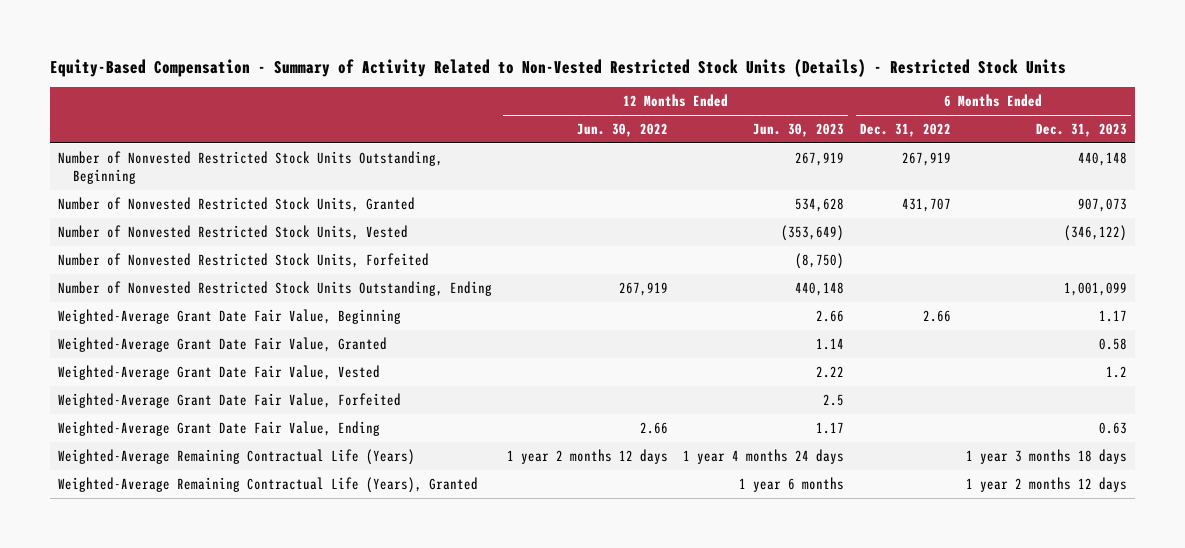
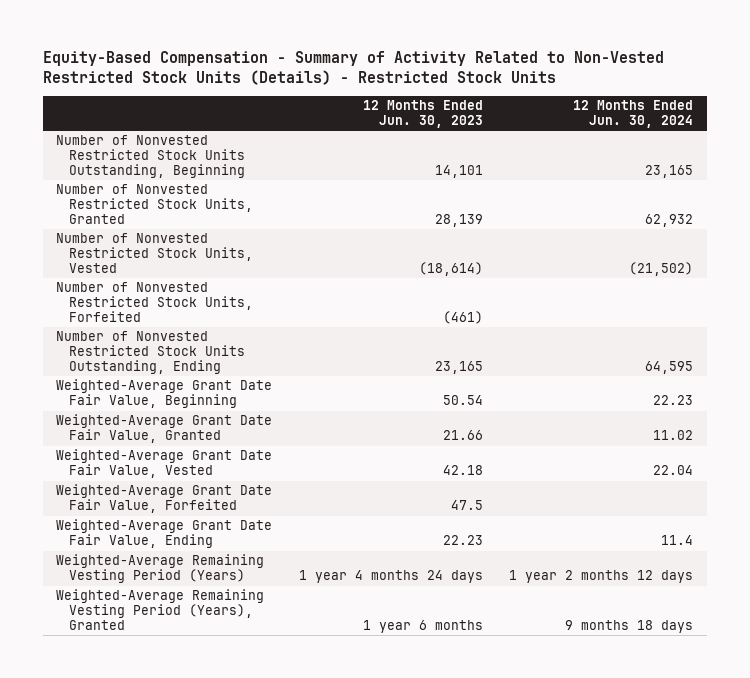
- | 12 Months Ended Jun. 30, 2022 | 12 Months Ended Jun. 30, 2023 | 6 Months Ended Dec. 31, 2022 | 6 Months Ended Dec. 31, 2023
+ | 12 Months Ended Jun. 30, 2023 | 12 Months Ended Jun. 30, 2024
- Number of Nonvested Restricted Stock Units Outstanding, Beginning | | 267,919 | 267,919 | 440,148
- Number of Nonvested Restricted Stock Units, Granted | | 534,628 | 431,707 | 907,073
- Number of Nonvested Restricted Stock Units, Vested | | (353,649) | | (346,122)
- Number of Nonvested Restricted Stock Units, Forfeited | | (8,750) | |
- Number of Nonvested Restricted Stock Units Outstanding, Ending | 267,919 | 440,148 | | 1,001,099
- Weighted-Average Grant Date Fair Value, Beginning | | 2.66 | 2.66 | 1.17
- Weighted-Average Grant Date Fair Value, Granted | | 1.14 | | 0.58
- Weighted-Average Grant Date Fair Value, Vested | | 2.22 | | 1.2
- Weighted-Average Grant Date Fair Value, Forfeited | | 2.5 | |
- Weighted-Average Grant Date Fair Value, Ending | 2.66 | 1.17 | | 0.63
- Weighted-Average Remaining Contractual Life (Years) | 1 year 2 months 12 days | 1 year 4 months 24 days | | 1 year 3 months 18 days
- Weighted-Average Remaining Contractual Life (Years), Granted | | 1 year 6 months | | 1 year 2 months 12 days
+ Number of Nonvested Restricted Stock Units Outstanding, Beginning | 14,101 | 23,165
+ Number of Nonvested Restricted Stock Units, Granted | 28,139 | 62,932
+ Number of Nonvested Restricted Stock Units, Vested | (18,614) | (21,502)
+ Number of Nonvested Restricted Stock Units, Forfeited | (461) |
+ Number of Nonvested Restricted Stock Units Outstanding, Ending | 23,165 | 64,595
+ Weighted-Average Grant Date Fair Value, Beginning | 50.54 | 22.23
+ Weighted-Average Grant Date Fair Value, Granted | 21.66 | 11.02
+ Weighted-Average Grant Date Fair Value, Vested | 42.18 | 22.04
+ Weighted-Average Grant Date Fair Value, Forfeited | 47.5 |
+ Weighted-Average Grant Date Fair Value, Ending | 22.23 | 11.4
+ Weighted-Average Remaining Vesting Period (Years) | 1 year 4 months 24 days | 1 year 2 months 12 days
+ Weighted-Average Remaining Vesting Period (Years), Granted | 1 year 6 months | 9 months 18 days

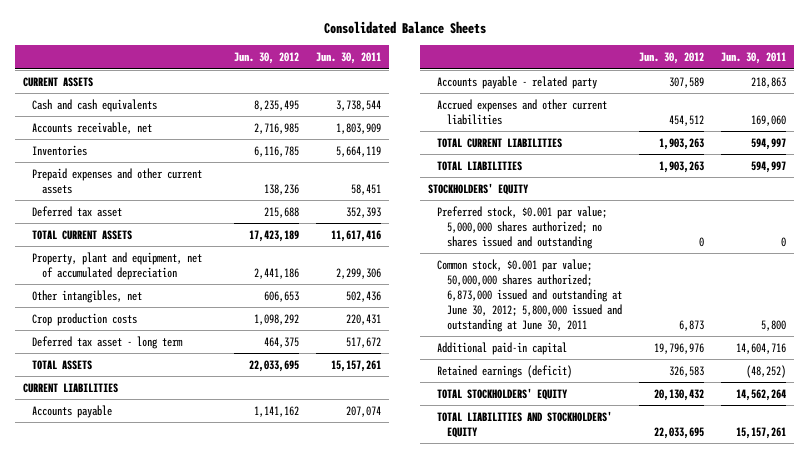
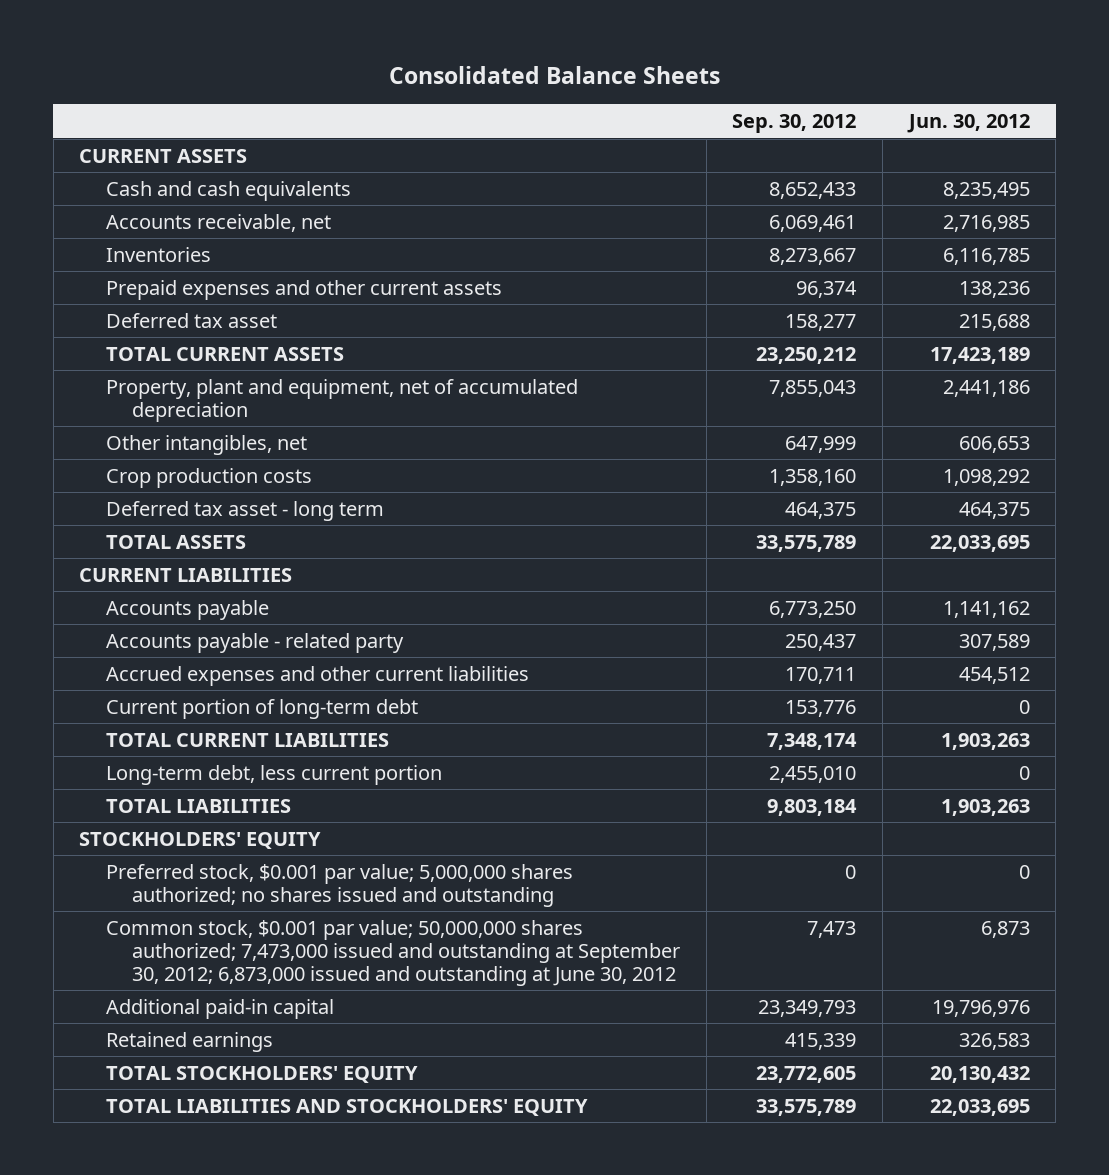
- | Jun. 30, 2012 | Jun. 30, 2011
+ | Sep. 30, 2012 | Jun. 30, 2012
+ Current portion of long-term debt | 153,776 | 0
+ Long-term debt, less current portion | 2,455,010 | 0
- Common stock, $0.001 par value; 50,000,000 shares authorized; 6,873,000 issued and outstanding at June 30, 2012; 5,800,000 issued and outstanding at June 30, 2011 | 6,873 | 5,800
+ Common stock, $0.001 par value; 50,000,000 shares authorized; 7,473,000 issued and outstanding at September 30, 2012; 6,873,000 issued and outstanding at June 30, 2012 | 7,473 | 6,873
- Retained earnings (deficit) | 326,583 | (48,252)
+ Retained earnings | 415,339 | 326,583

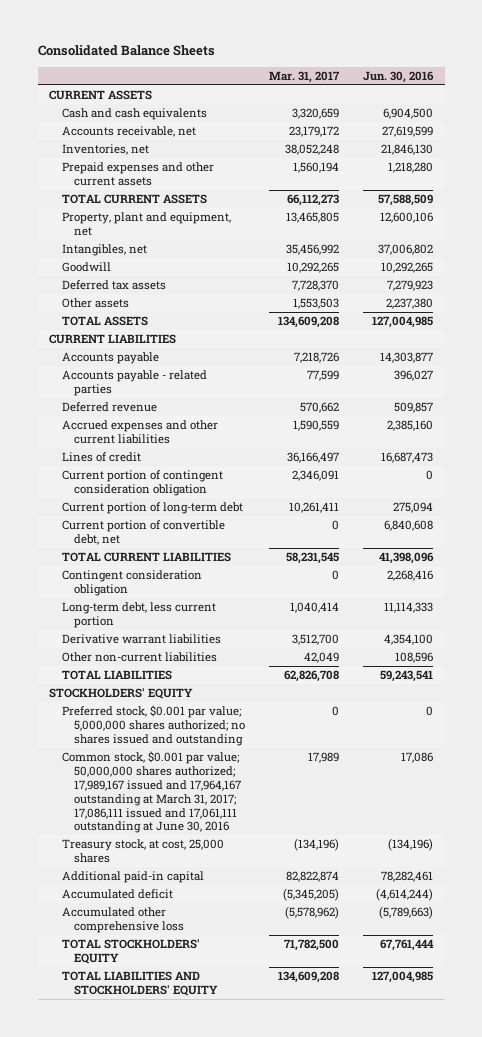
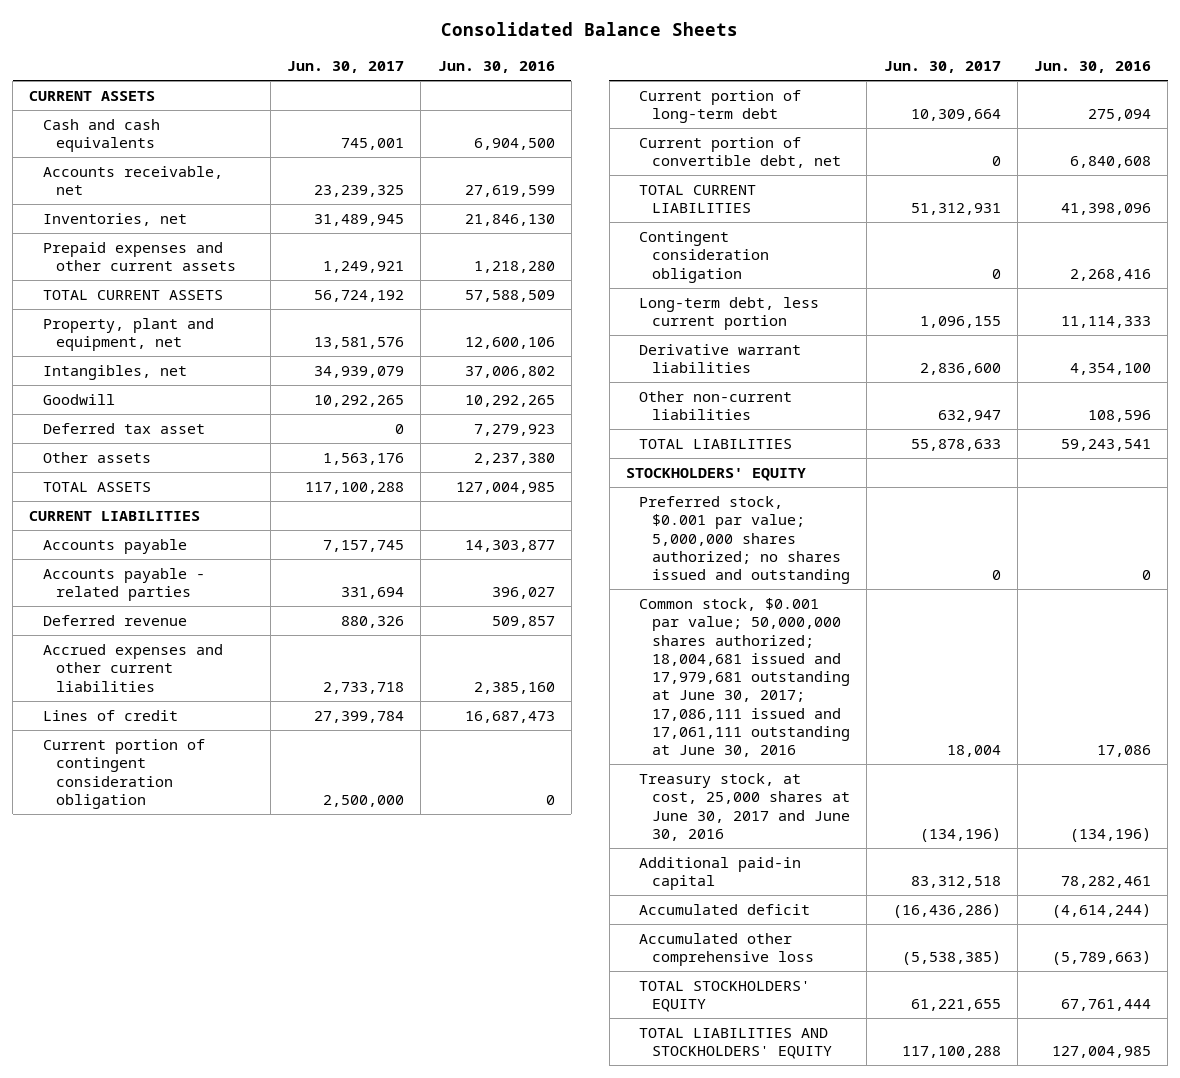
- | Mar. 31, 2017 | Jun. 30, 2016
+ | Jun. 30, 2017 | Jun. 30, 2016
- Deferred tax assets | 7,728,370 | 7,279,923
+ Deferred tax asset | 0 | 7,279,923
- Common stock, $0.001 par value; 50,000,000 shares authorized; 17,989,167 issued and 17,964,167 outstanding at March 31, 2017; 17,086,111 issued and 17,061,111 outstanding at June 30, 2016 | 17,989 | 17,086
- Treasury stock, at cost, 25,000 shares | (134,196) | (134,196)
+ Common stock, $0.001 par value; 50,000,000 shares authorized; 18,004,681 issued and 17,979,681 outstanding at June 30, 2017; 17,086,111 issued and 17,061,111 outstanding at June 30, 2016 | 18,004 | 17,086
+ Treasury stock, at cost, 25,000 shares at June 30, 2017 and June 30, 2016 | (134,196) | (134,196)

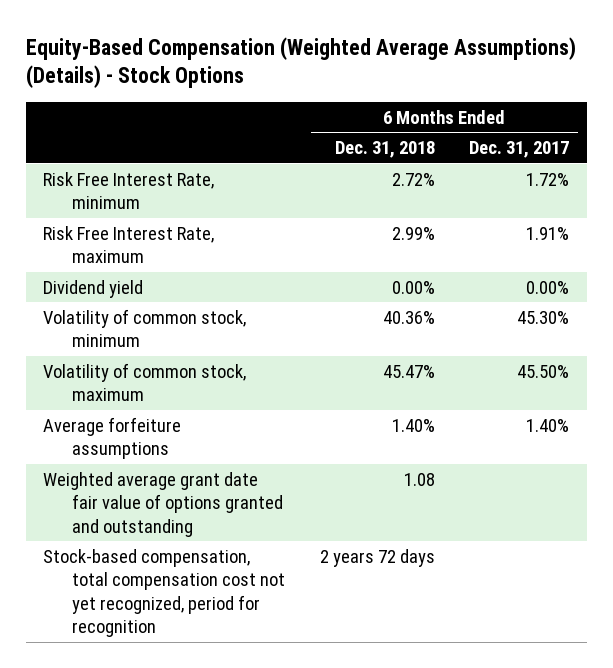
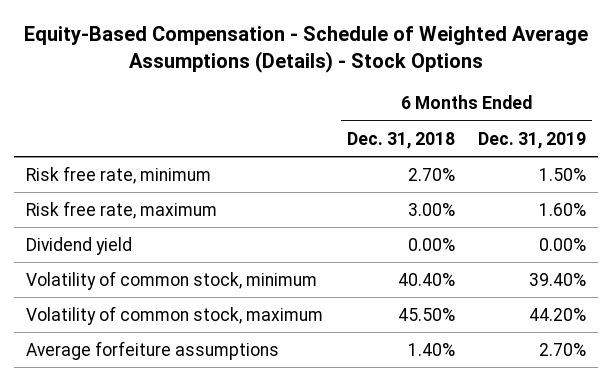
- Equity-Based Compensation (Weighted Average Assumptions) (Details) - Stock Options
+ Equity-Based Compensation - Schedule of Weighted Average Assumptions (Details) - Stock Options
- | 6 Months Ended Dec. 31, 2018 | 6 Months Ended Dec. 31, 2017
+ | 6 Months Ended Dec. 31, 2018 | 6 Months Ended Dec. 31, 2019
- Risk Free Interest Rate, minimum | 2.72% | 1.72%
- Risk Free Interest Rate, maximum | 2.99% | 1.91%
+ Risk free rate, minimum | 2.70% | 1.50%
+ Risk free rate, maximum | 3.00% | 1.60%
- Volatility of common stock, minimum | 40.36% | 45.30%
- Volatility of common stock, maximum | 45.47% | 45.50%
+ Volatility of common stock, minimum | 40.40% | 39.40%
+ Volatility of common stock, maximum | 45.50% | 44.20%
- Weighted average grant date fair value of options granted and outstanding | 1.08 |
- Stock-based compensation, total compensation cost not yet recognized, period for recognition | 2 years 72 days |

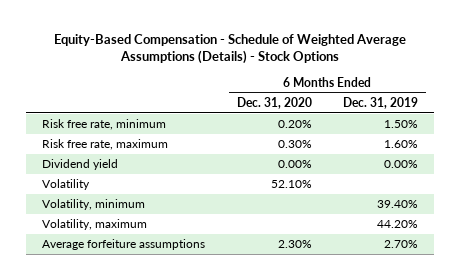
- | 6 Months Ended Dec. 31, 2018 | 6 Months Ended Dec. 31, 2019
+ | 6 Months Ended Dec. 31, 2020 | 6 Months Ended Dec. 31, 2019
- Volatility of common stock, minimum | 40.40% | 39.40%
- Volatility of common stock, maximum | 45.50% | 44.20%
+ Volatility | 52.10% |
+ Volatility, minimum | | 39.40%
+ Volatility, maximum | | 44.20%

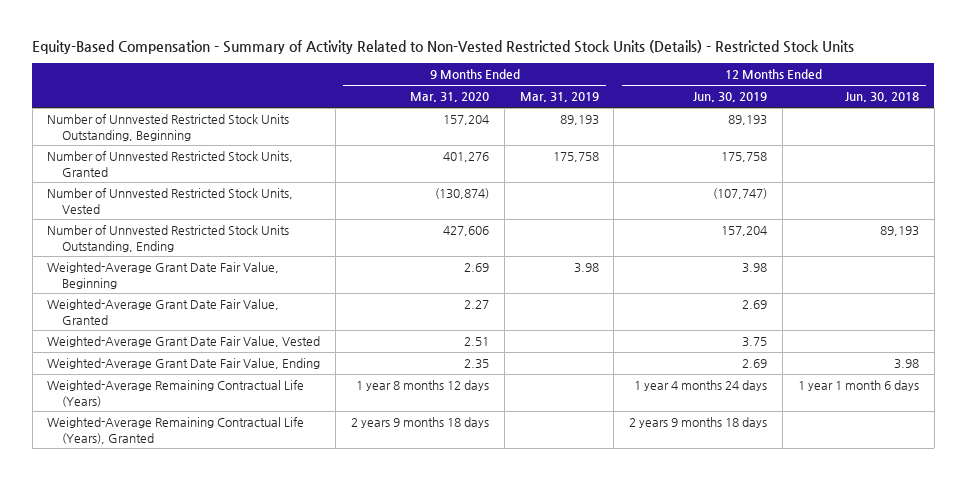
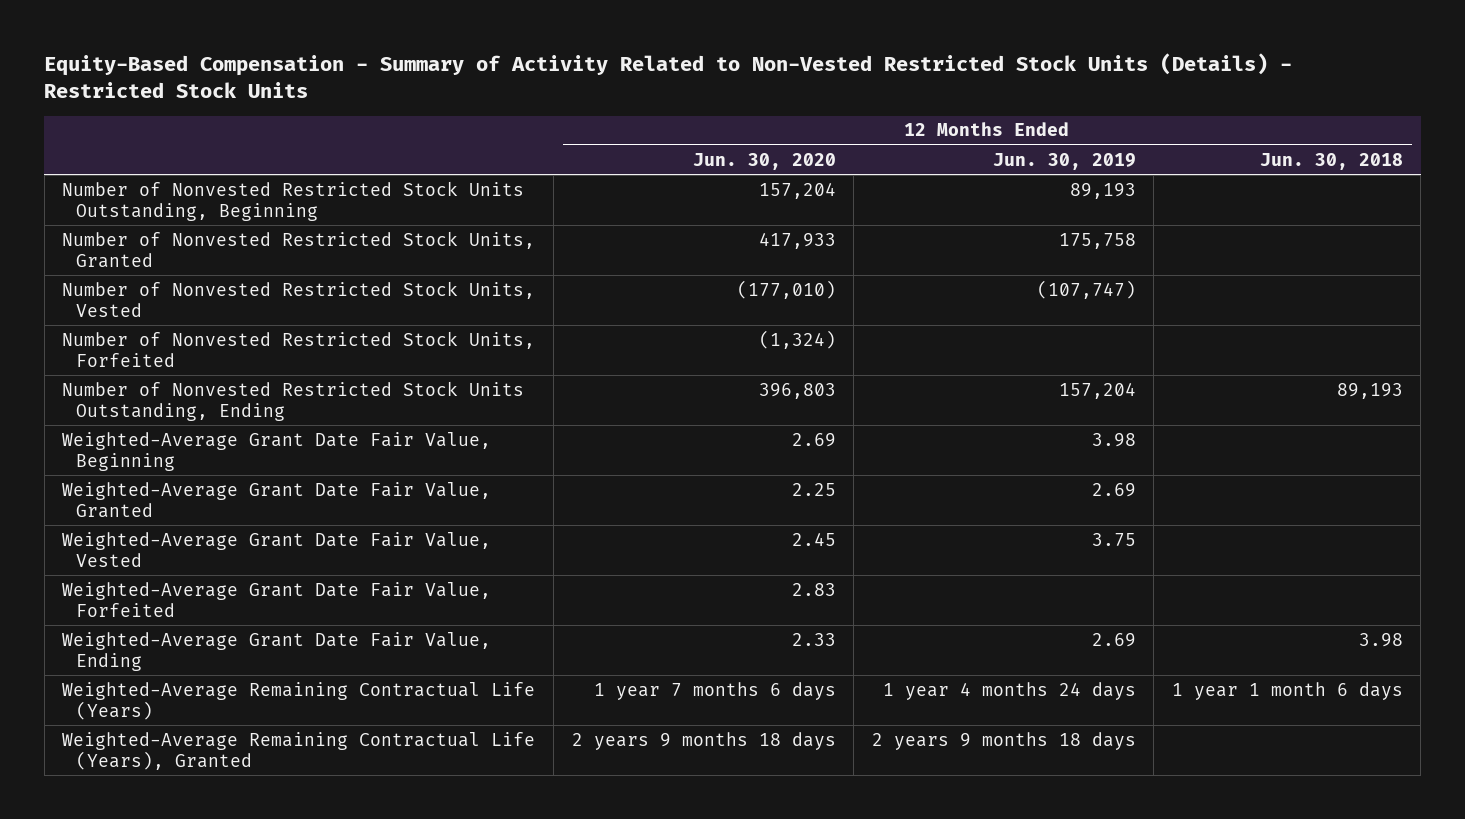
- | 9 Months Ended Mar. 31, 2020 | 9 Months Ended Mar. 31, 2019 | 12 Months Ended Jun. 30, 2019 | 12 Months Ended Jun. 30, 2018
+ | 12 Months Ended Jun. 30, 2020 | 12 Months Ended Jun. 30, 2019 | 12 Months Ended Jun. 30, 2018
- Number of Unnvested Restricted Stock Units Outstanding, Beginning | 157,204 | 89,193 | 89,193 |
- Number of Unnvested Restricted Stock Units, Granted | 401,276 | 175,758 | 175,758 |
- Number of Unnvested Restricted Stock Units, Vested | (130,874) | | (107,747) |
- Number of Unnvested Restricted Stock Units Outstanding, Ending | 427,606 | | 157,204 | 89,193
+ Number of Nonvested Restricted Stock Units Outstanding, Beginning | 157,204 | 89,193 |
+ Number of Nonvested Restricted Stock Units, Granted | 417,933 | 175,758 |
+ Number of Nonvested Restricted Stock Units, Vested | (177,010) | (107,747) |
+ Number of Nonvested Restricted Stock Units, Forfeited | (1,324) | |
+ Number of Nonvested Restricted Stock Units Outstanding, Ending | 396,803 | 157,204 | 89,193
+ Weighted-Average Grant Date Fair Value, Forfeited | 2.83 | |

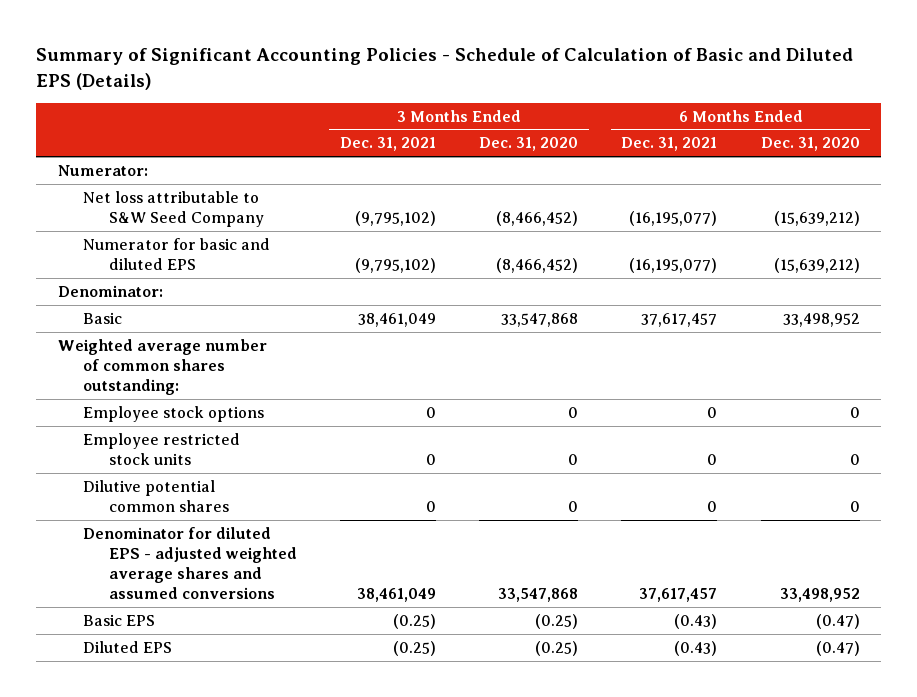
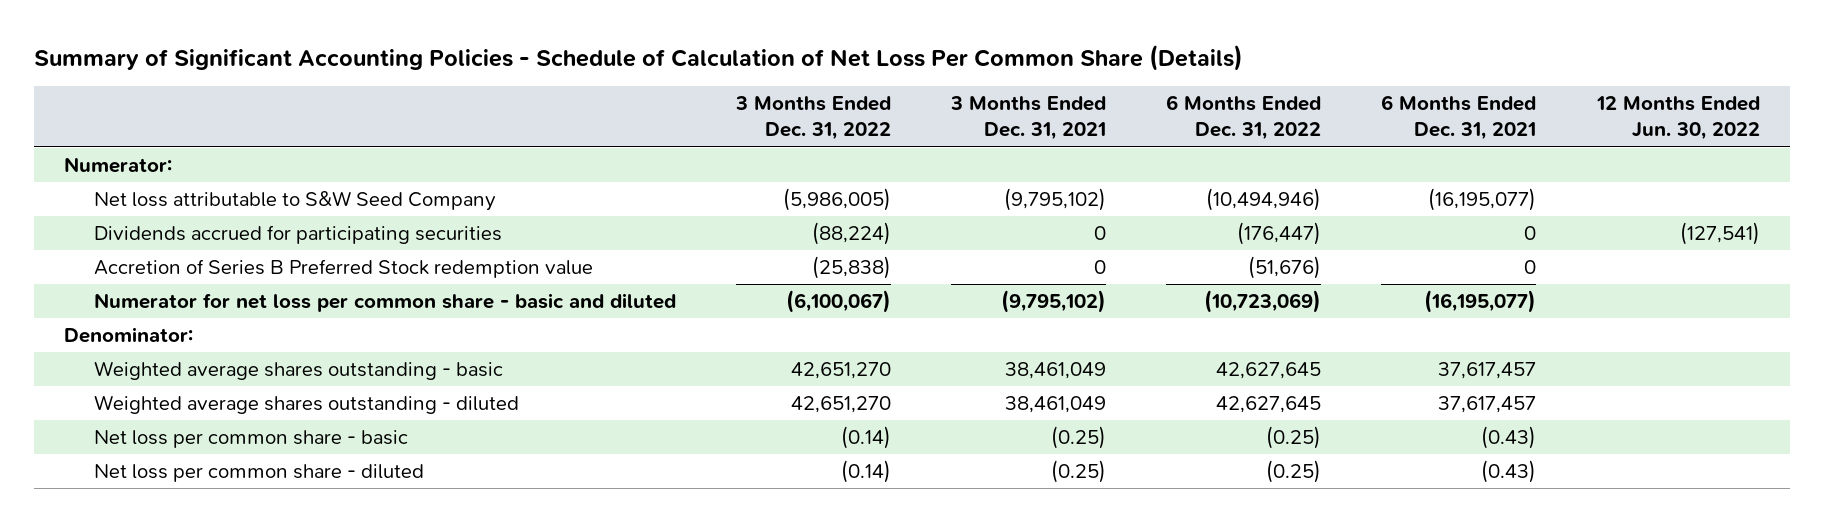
- Summary of Significant Accounting Policies - Schedule of Calculation of Basic and Diluted EPS (Details)
+ Summary of Significant Accounting Policies - Schedule of Calculation of Net Loss Per Common Share (Details)
- | 3 Months Ended Dec. 31, 2021 | 3 Months Ended Dec. 31, 2020 | 6 Months Ended Dec. 31, 2021 | 6 Months Ended Dec. 31, 2020
+ | 3 Months Ended Dec. 31, 2022 | 3 Months Ended Dec. 31, 2021 | 6 Months Ended Dec. 31, 2022 | 6 Months Ended Dec. 31, 2021 | 12 Months Ended Jun. 30, 2022
- Numerator for basic and diluted EPS | (9,795,102) | (8,466,452) | (16,195,077) | (15,639,212)
+ Dividends accrued for participating securities | (88,224) | 0 | (176,447) | 0 | (127,541)
+ Accretion of Series B Preferred Stock redemption value | (25,838) | 0 | (51,676) | 0 |
+ Numerator for net loss per common share - basic and diluted | (6,100,067) | (9,795,102) | (10,723,069) | (16,195,077) |
- Basic | 38,461,049 | 33,547,868 | 37,617,457 | 33,498,952
- Weighted average number of common shares outstanding:
- Employee stock options | 0 | 0 | 0 | 0
- Employee restricted stock units | 0 | 0 | 0 | 0
- Dilutive potential common shares | 0 | 0 | 0 | 0
- Denominator for diluted EPS - adjusted weighted average shares and assumed conversions | 38,461,049 | 33,547,868 | 37,617,457 | 33,498,952
- Basic EPS | (0.25) | (0.25) | (0.43) | (0.47)
- Diluted EPS | (0.25) | (0.25) | (0.43) | (0.47)
+ Weighted average shares outstanding - basic | 42,651,270 | 38,461,049 | 42,627,645 | 37,617,457 |
+ Weighted average shares outstanding - diluted | 42,651,270 | 38,461,049 | 42,627,645 | 37,617,457 |
+ Net loss per common share - basic | (0.14) | (0.25) | (0.25) | (0.43) |
+ Net loss per common share - diluted | (0.14) | (0.25) | (0.25) | (0.43) |

